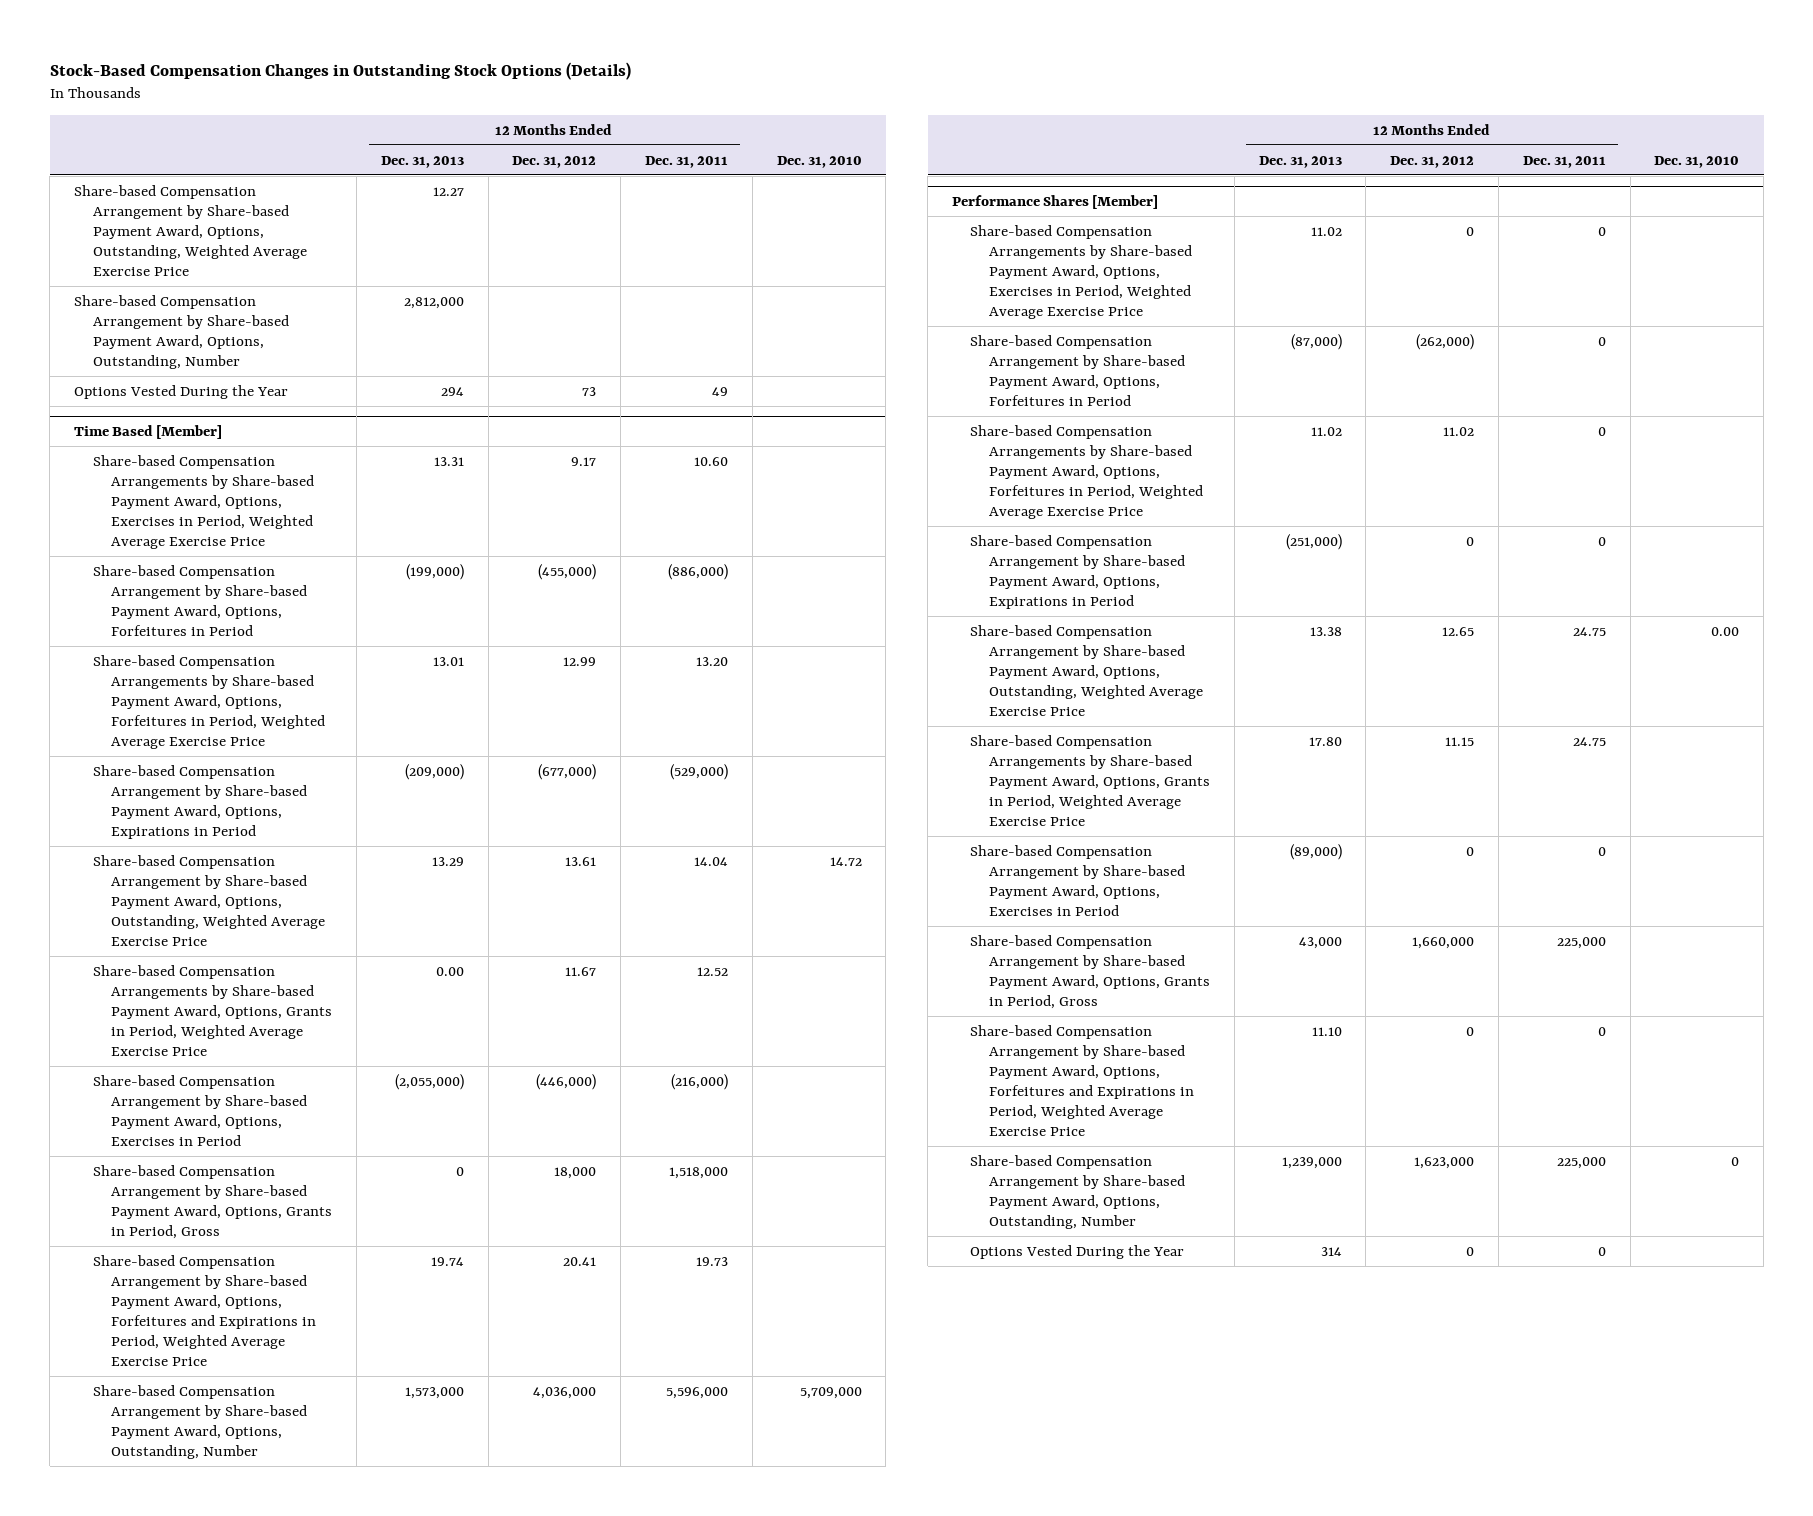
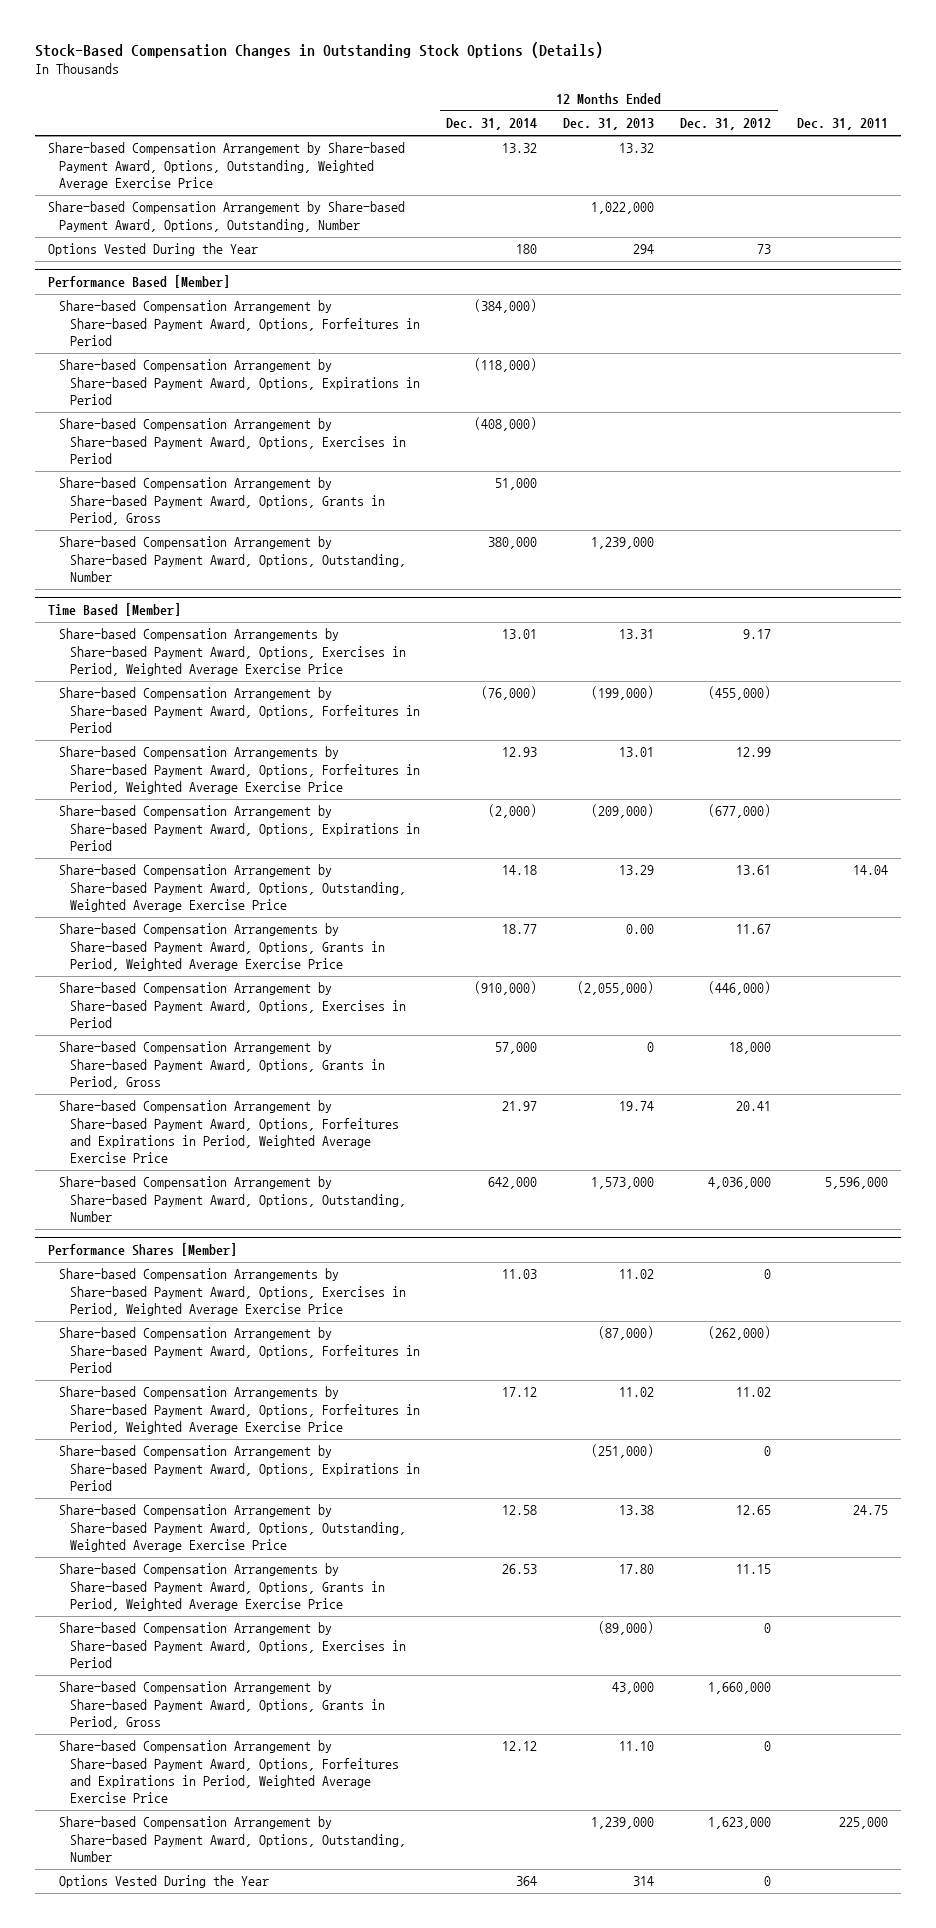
- | 12 Months Ended Dec. 31, 2013 | 12 Months Ended Dec. 31, 2012 | 12 Months Ended Dec. 31, 2011 | Dec. 31, 2010
+ | 12 Months Ended Dec. 31, 2014 | 12 Months Ended Dec. 31, 2013 | 12 Months Ended Dec. 31, 2012 | Dec. 31, 2011
- Share-based Compensation Arrangement by Share-based Payment Award, Options, Outstanding, Weighted Average Exercise Price | 12.27 | | |
- Share-based Compensation Arrangement by Share-based Payment Award, Options, Outstanding, Number | 2,812,000 | | |
+ Share-based Compensation Arrangement by Share-based Payment Award, Options, Outstanding, Weighted Average Exercise Price | 13.32 | 13.32 | |
+ Share-based Compensation Arrangement by Share-based Payment Award, Options, Outstanding, Number | | 1,022,000 | |
+ Performance Based [Member]
+ Share-based Compensation Arrangement by Share-based Payment Award, Options, Forfeitures in Period | (384,000) | | |
+ Share-based Compensation Arrangement by Share-based Payment Award, Options, Expirations in Period | (118,000) | | |
+ Share-based Compensation Arrangement by Share-based Payment Award, Options, Exercises in Period | (408,000) | | |
+ Share-based Compensation Arrangement by Share-based Payment Award, Options, Grants in Period, Gross | 51,000 | | |
+ Share-based Compensation Arrangement by Share-based Payment Award, Options, Outstanding, Number | 380,000 | 1,239,000 | |

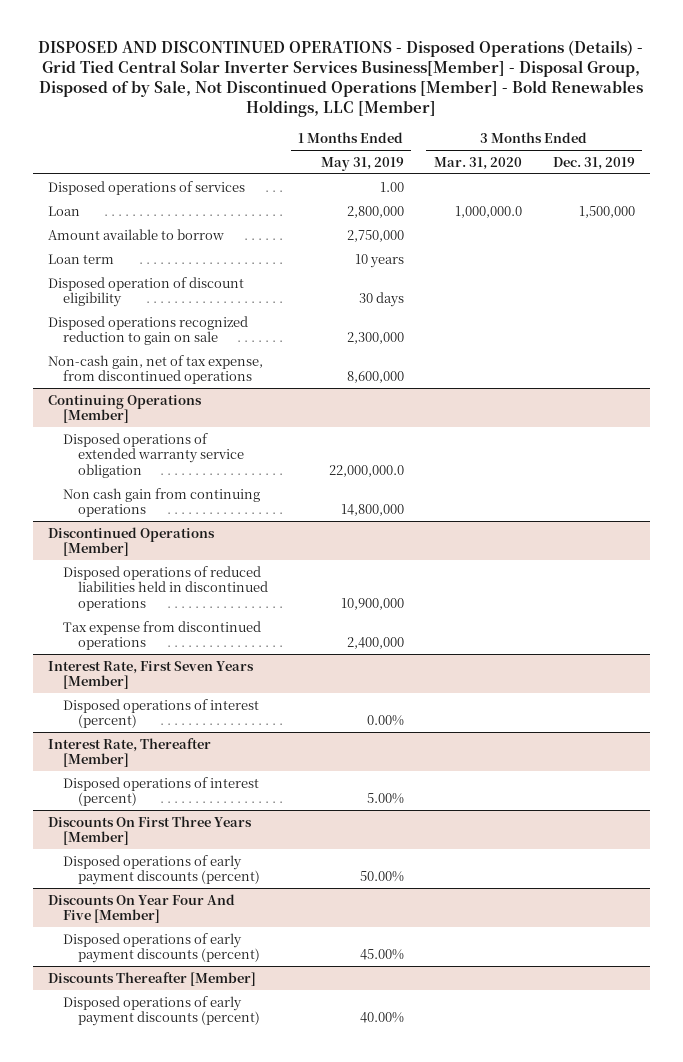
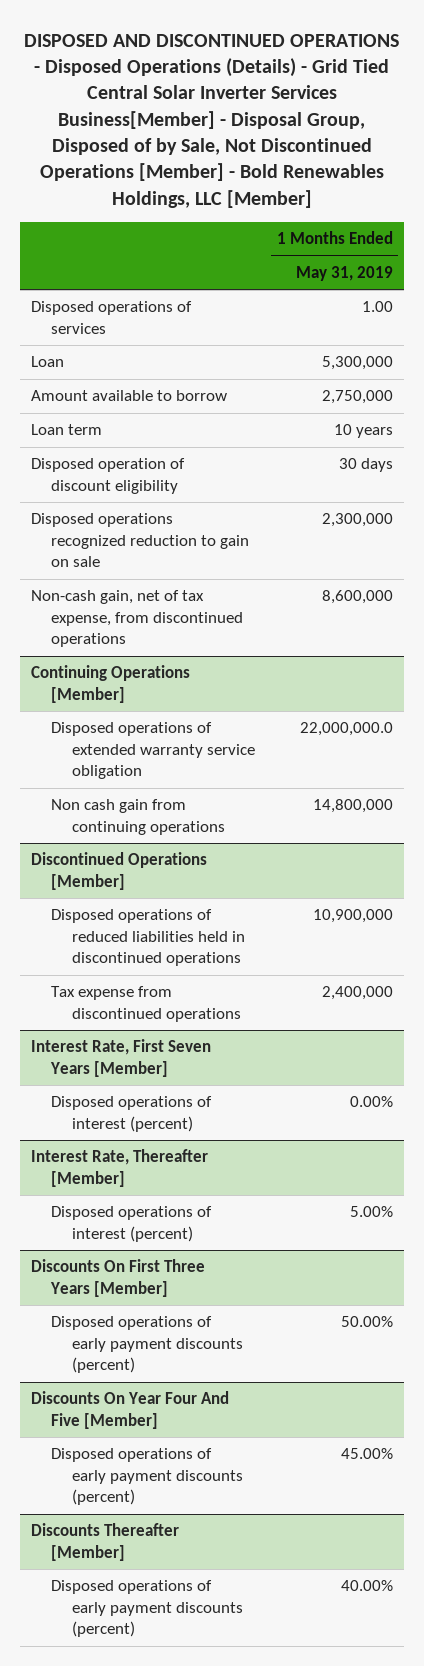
- | 1 Months Ended May 31, 2019 | 3 Months Ended Mar. 31, 2020 | 3 Months Ended Dec. 31, 2019
+ | 1 Months Ended May 31, 2019
- Loan | 2,800,000 | 1,000,000.0 | 1,500,000
+ Loan | 5,300,000

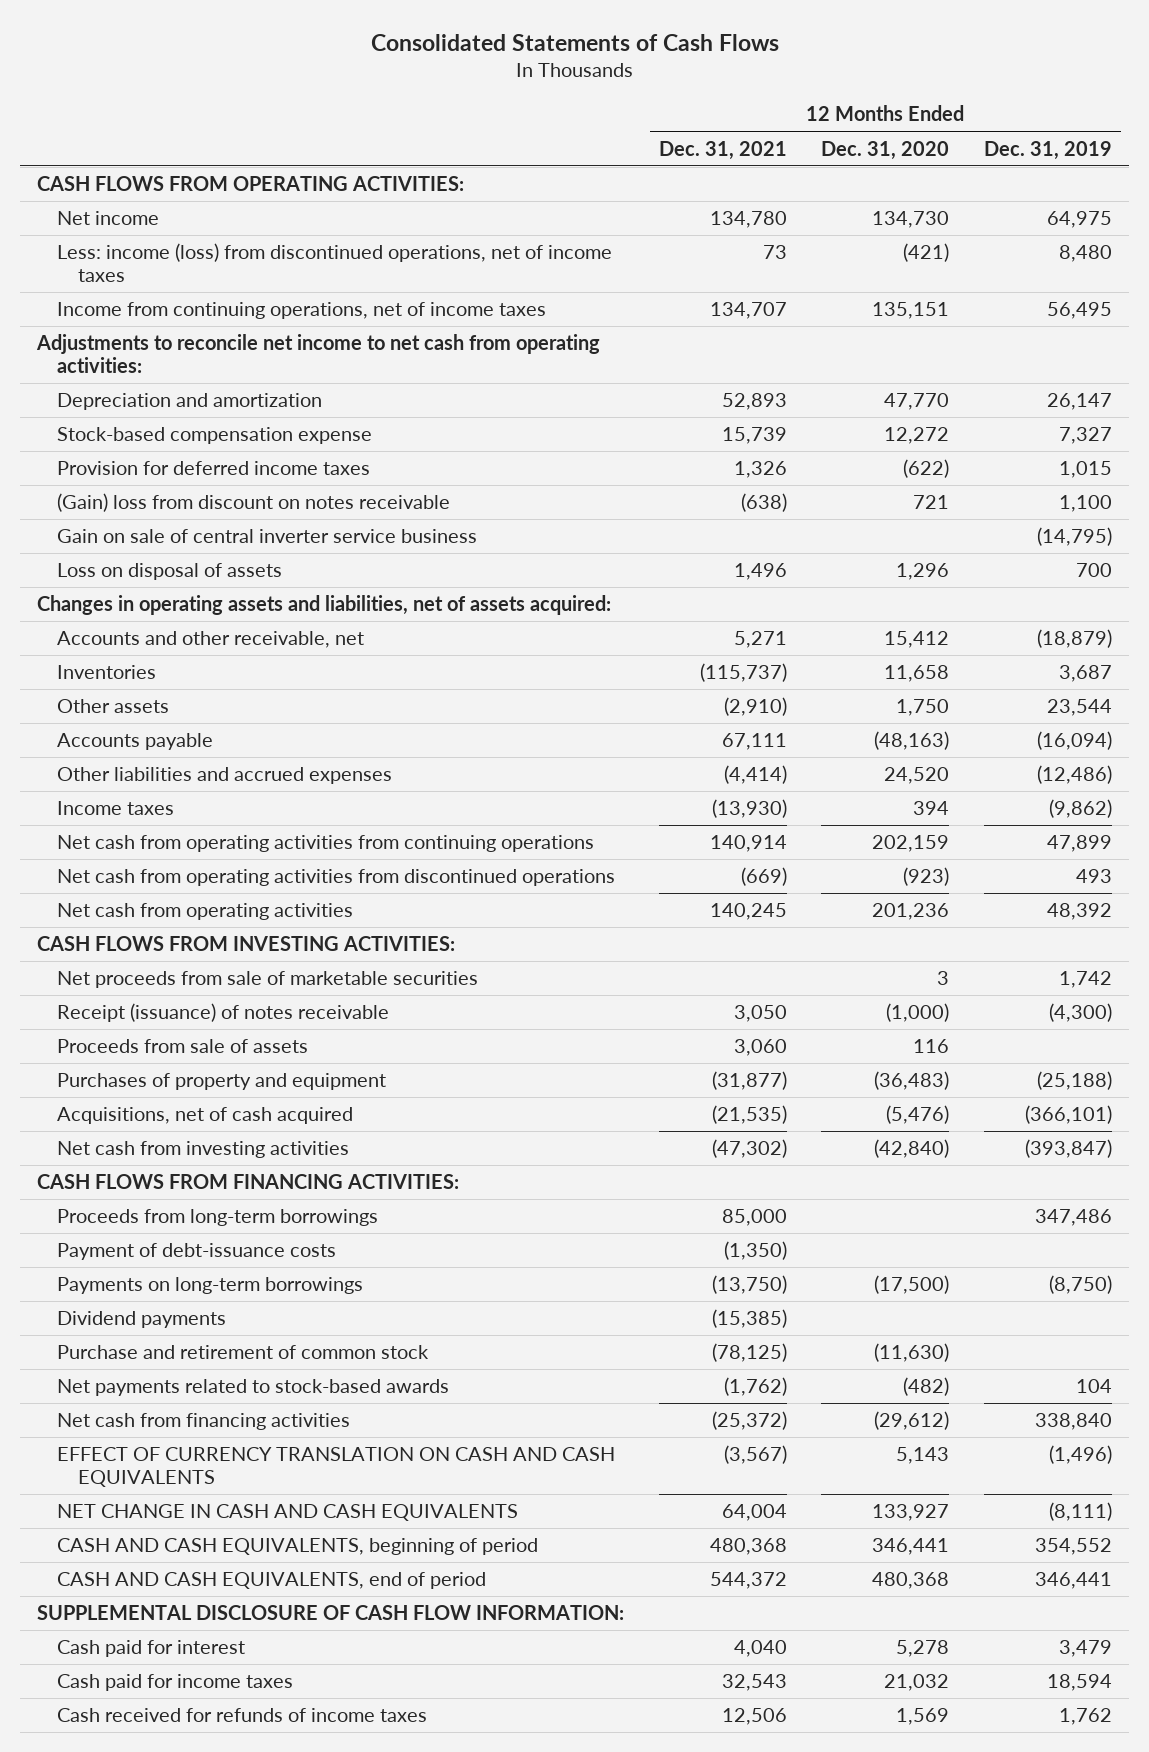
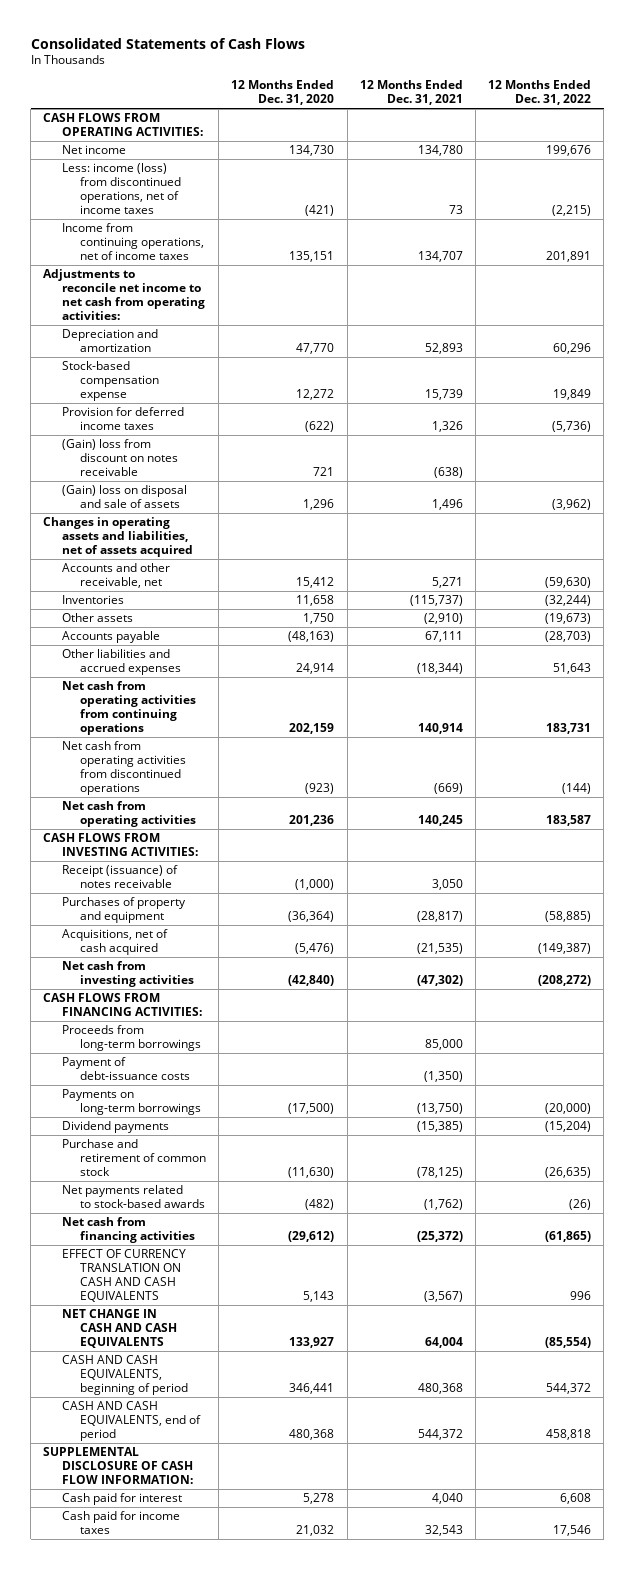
- | 12 Months Ended Dec. 31, 2021 | 12 Months Ended Dec. 31, 2020 | 12 Months Ended Dec. 31, 2019
+ | 12 Months Ended Dec. 31, 2020 | 12 Months Ended Dec. 31, 2021 | 12 Months Ended Dec. 31, 2022
- Gain on sale of central inverter service business | | | (14,795)
- Loss on disposal of assets | 1,496 | 1,296 | 700
- Changes in operating assets and liabilities, net of assets acquired:
+ (Gain) loss on disposal and sale of assets | 1,296 | 1,496 | (3,962)
+ Changes in operating assets and liabilities, net of assets acquired
- Other liabilities and accrued expenses | (4,414) | 24,520 | (12,486)
- Income taxes | (13,930) | 394 | (9,862)
+ Other liabilities and accrued expenses | 24,914 | (18,344) | 51,643
- Net proceeds from sale of marketable securities | | 3 | 1,742
- Proceeds from sale of assets | 3,060 | 116 |
- Purchases of property and equipment | (31,877) | (36,483) | (25,188)
+ Purchases of property and equipment | (36,364) | (28,817) | (58,885)
- Cash received for refunds of income taxes | 12,506 | 1,569 | 1,762

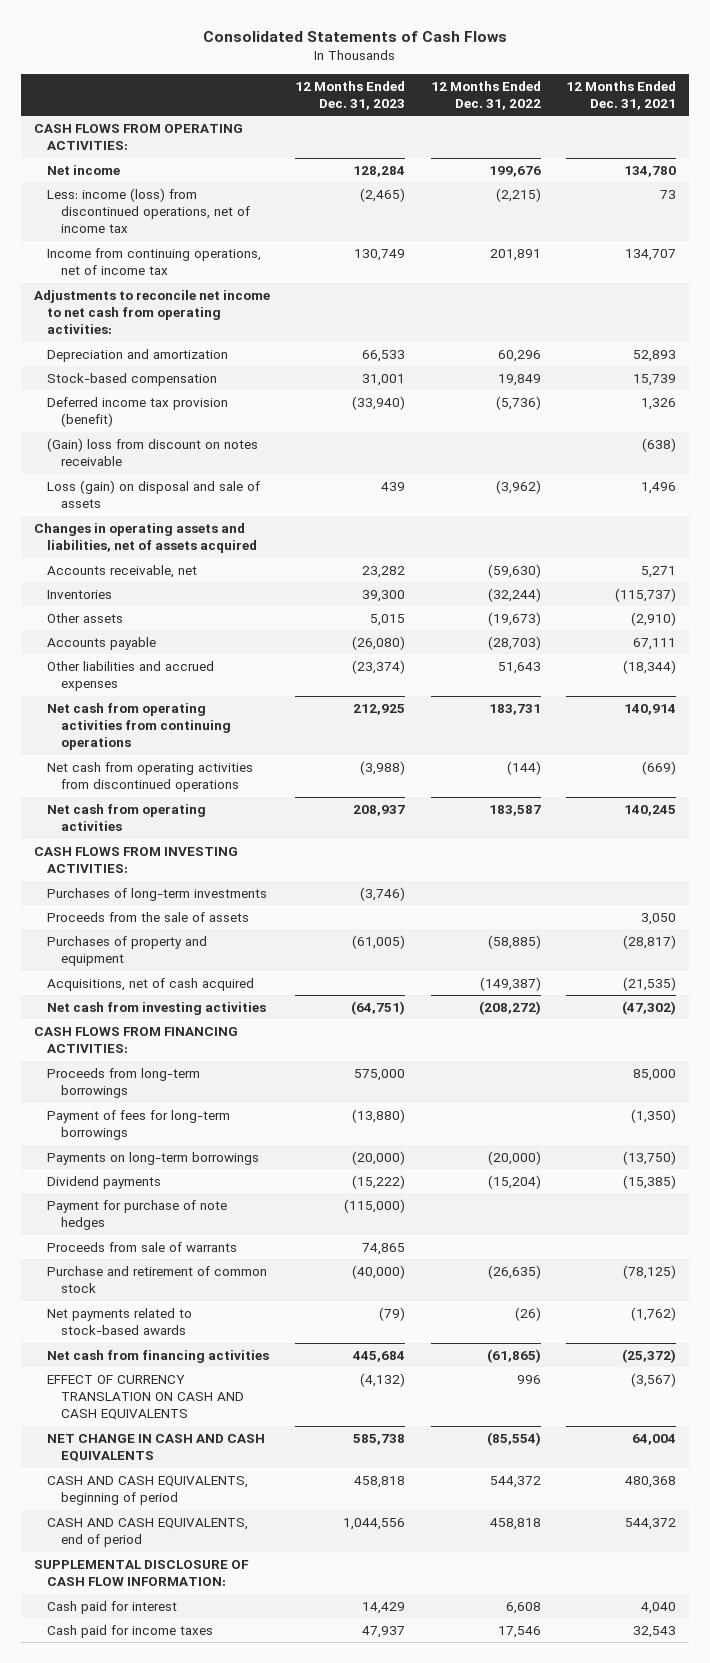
- | 12 Months Ended Dec. 31, 2020 | 12 Months Ended Dec. 31, 2021 | 12 Months Ended Dec. 31, 2022
+ | 12 Months Ended Dec. 31, 2023 | 12 Months Ended Dec. 31, 2022 | 12 Months Ended Dec. 31, 2021
- Less: income (loss) from discontinued operations, net of income taxes | (421) | 73 | (2,215)
- Income from continuing operations, net of income taxes | 135,151 | 134,707 | 201,891
+ Less: income (loss) from discontinued operations, net of income tax | (2,465) | (2,215) | 73
+ Income from continuing operations, net of income tax | 130,749 | 201,891 | 134,707
- Stock-based compensation expense | 12,272 | 15,739 | 19,849
- Provision for deferred income taxes | (622) | 1,326 | (5,736)
+ Stock-based compensation | 31,001 | 19,849 | 15,739
+ Deferred income tax provision (benefit) | (33,940) | (5,736) | 1,326
- (Gain) loss on disposal and sale of assets | 1,296 | 1,496 | (3,962)
+ Loss (gain) on disposal and sale of assets | 439 | (3,962) | 1,496
- Accounts and other receivable, net | 15,412 | 5,271 | (59,630)
+ Accounts receivable, net | 23,282 | (59,630) | 5,271
- Receipt (issuance) of notes receivable | (1,000) | 3,050 |
+ Purchases of long-term investments | (3,746) | |
+ Proceeds from the sale of assets | | | 3,050
- Payment of debt-issuance costs | | (1,350) |
+ Payment of fees for long-term borrowings | (13,880) | | (1,350)
+ Payment for purchase of note hedges | (115,000) | |
+ Proceeds from sale of warrants | 74,865 | |

